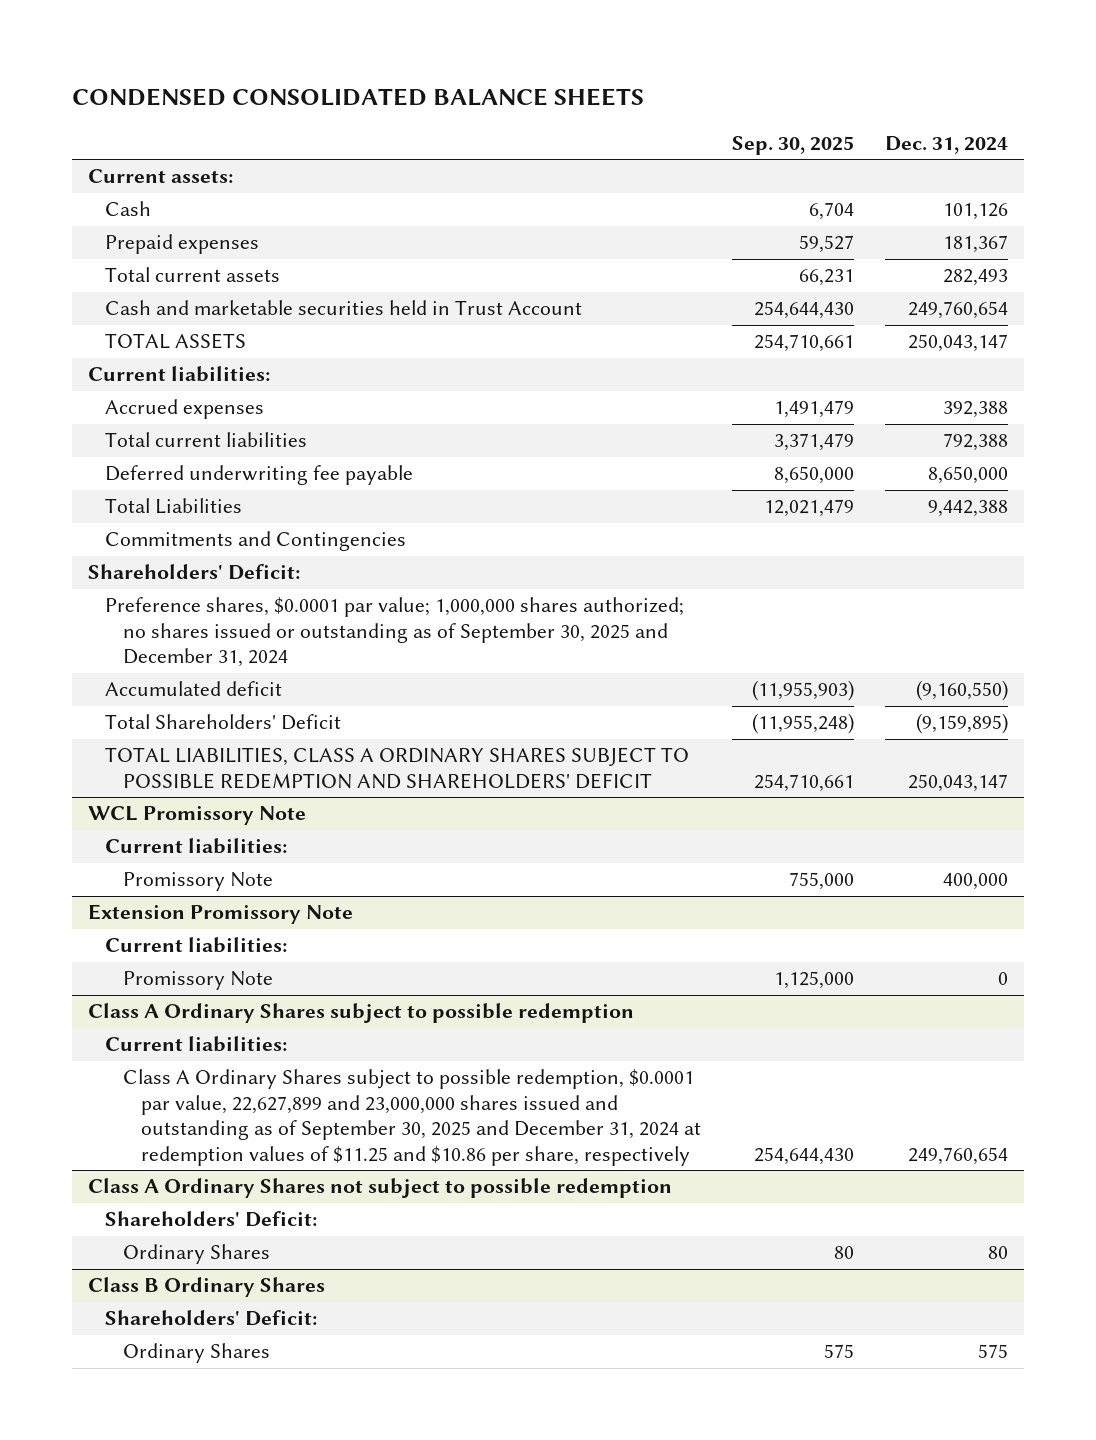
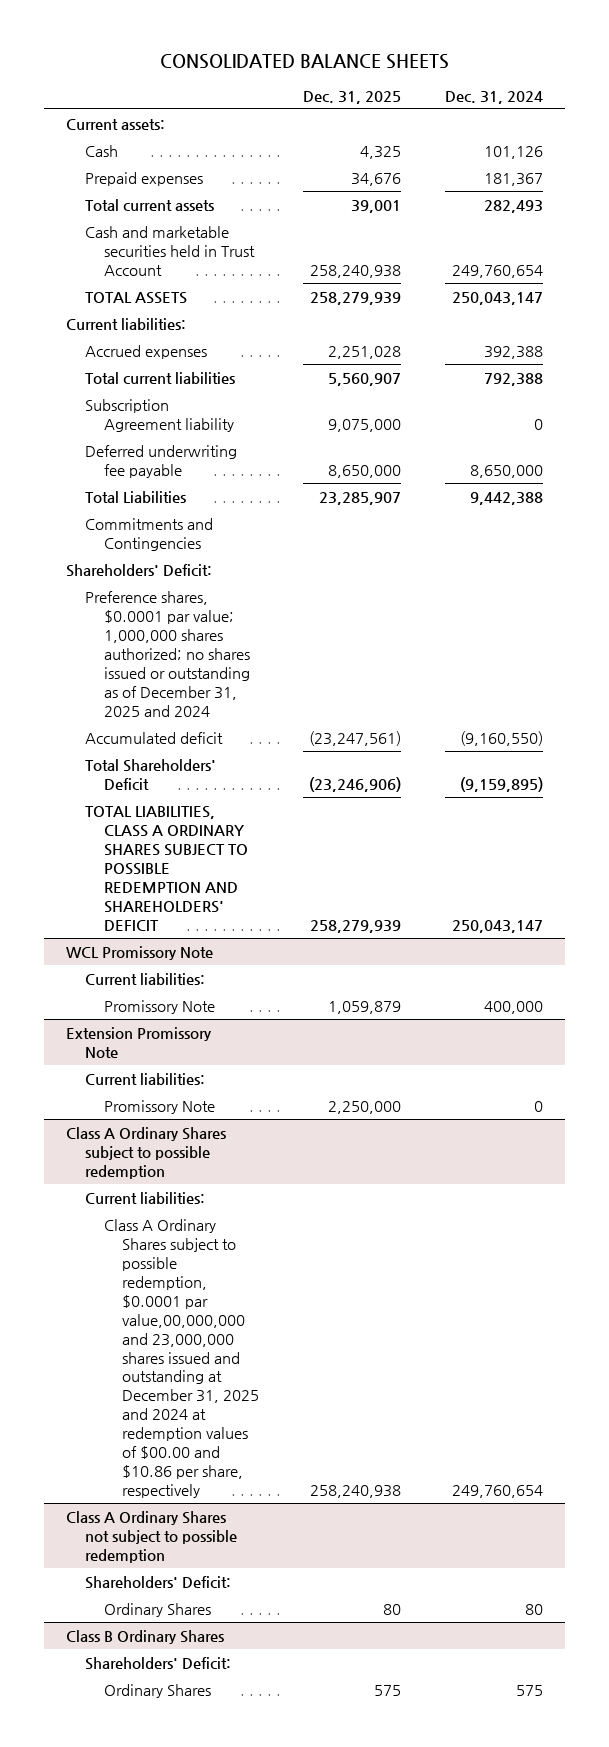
- CONDENSED CONSOLIDATED BALANCE SHEETS
+ CONSOLIDATED BALANCE SHEETS
- | Sep. 30, 2025 | Dec. 31, 2024
+ | Dec. 31, 2025 | Dec. 31, 2024
+ Subscription Agreement liability | 9,075,000 | 0
- Preference shares, $0.0001 par value; 1,000,000 shares authorized; no shares issued or outstanding as of September 30, 2025 and December 31, 2024
+ Preference shares, $0.0001 par value; 1,000,000 shares authorized; no shares issued or outstanding as of December 31, 2025 and 2024
@ Class A Ordinary Shares subject to possible redemption
- Class A Ordinary Shares subject to possible redemption, $0.0001 par value, 22,627,899 and 23,000,000 shares issued and outstanding as of September 30, 2025 and December 31, 2024 at redemption values of $11.25 and $10.86 per share, respectively | 254,644,430 | 249,760,654
+ Class A Ordinary Shares subject to possible redemption, $0.0001 par value,00,000,000 and 23,000,000 shares issued and outstanding at December 31, 2025 and 2024 at redemption values of $00.00 and $10.86 per share, respectively | 258,240,938 | 249,760,654

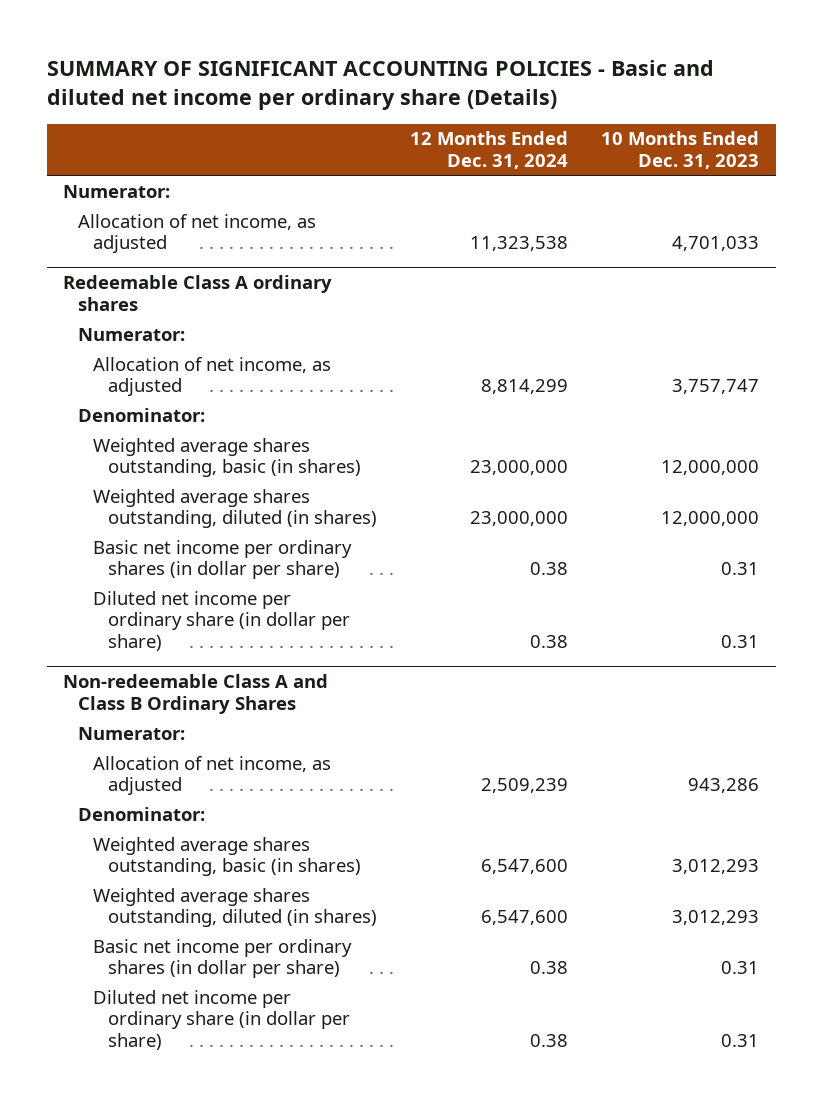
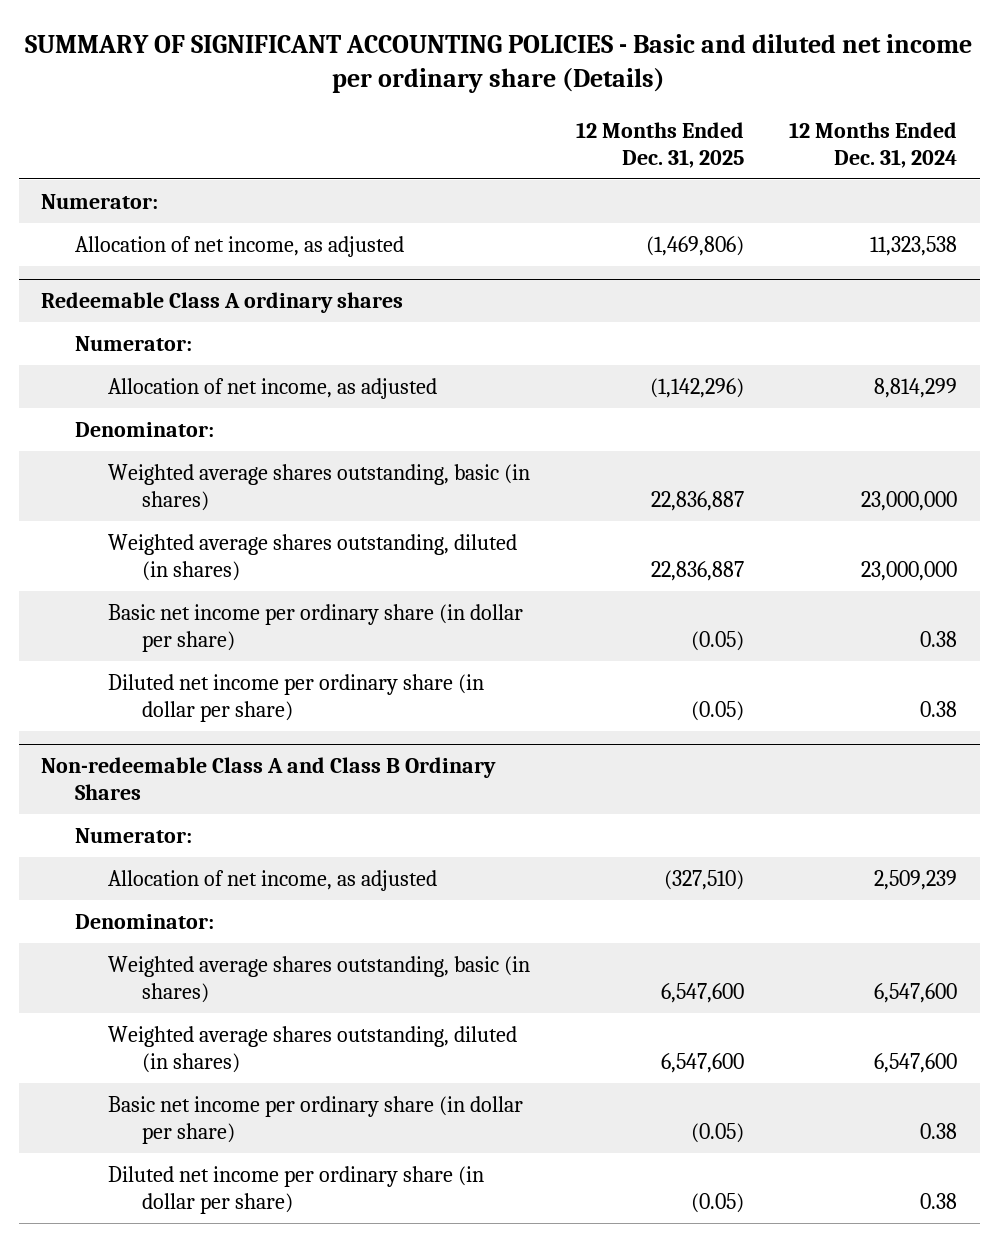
- | 12 Months Ended Dec. 31, 2024 | 10 Months Ended Dec. 31, 2023
+ | 12 Months Ended Dec. 31, 2025 | 12 Months Ended Dec. 31, 2024
@ Redeemable Class A ordinary shares
- Basic net income per ordinary shares (in dollar per share) | 0.38 | 0.31
+ Basic net income per ordinary share (in dollar per share) | (0.05) | 0.38
@ Non-redeemable Class A and Class B Ordinary Shares
- Basic net income per ordinary shares (in dollar per share) | 0.38 | 0.31
+ Basic net income per ordinary share (in dollar per share) | (0.05) | 0.38

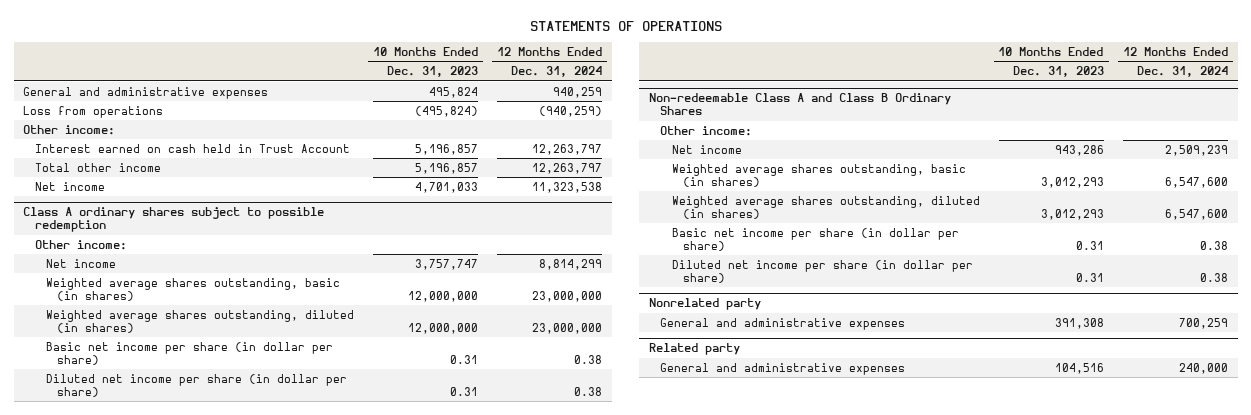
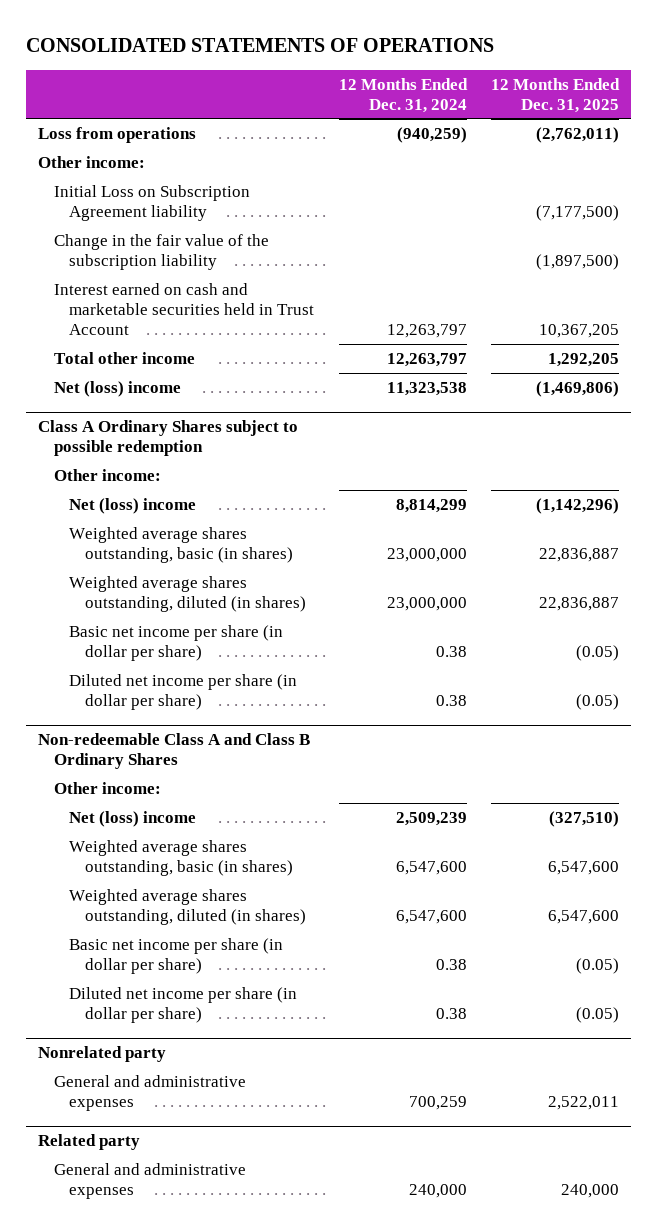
- STATEMENTS OF OPERATIONS
+ CONSOLIDATED STATEMENTS OF OPERATIONS
- | 10 Months Ended Dec. 31, 2023 | 12 Months Ended Dec. 31, 2024
+ | 12 Months Ended Dec. 31, 2024 | 12 Months Ended Dec. 31, 2025
- General and administrative expenses | 495,824 | 940,259
- Interest earned on cash held in Trust Account | 5,196,857 | 12,263,797
+ Initial Loss on Subscription Agreement liability | | (7,177,500)
+ Change in the fair value of the subscription liability | | (1,897,500)
+ Interest earned on cash and marketable securities held in Trust Account | 12,263,797 | 10,367,205
- Net income | 4,701,033 | 11,323,538
- Class A ordinary shares subject to possible redemption
+ Net (loss) income | 11,323,538 | (1,469,806)
+ Class A Ordinary Shares subject to possible redemption
- Net income | 3,757,747 | 8,814,299
+ Net (loss) income | 8,814,299 | (1,142,296)
@ Non-redeemable Class A and Class B Ordinary Shares
- Net income | 943,286 | 2,509,239
+ Net (loss) income | 2,509,239 | (327,510)

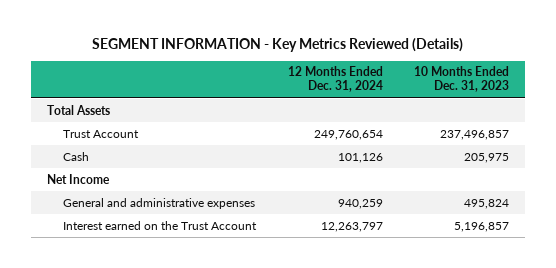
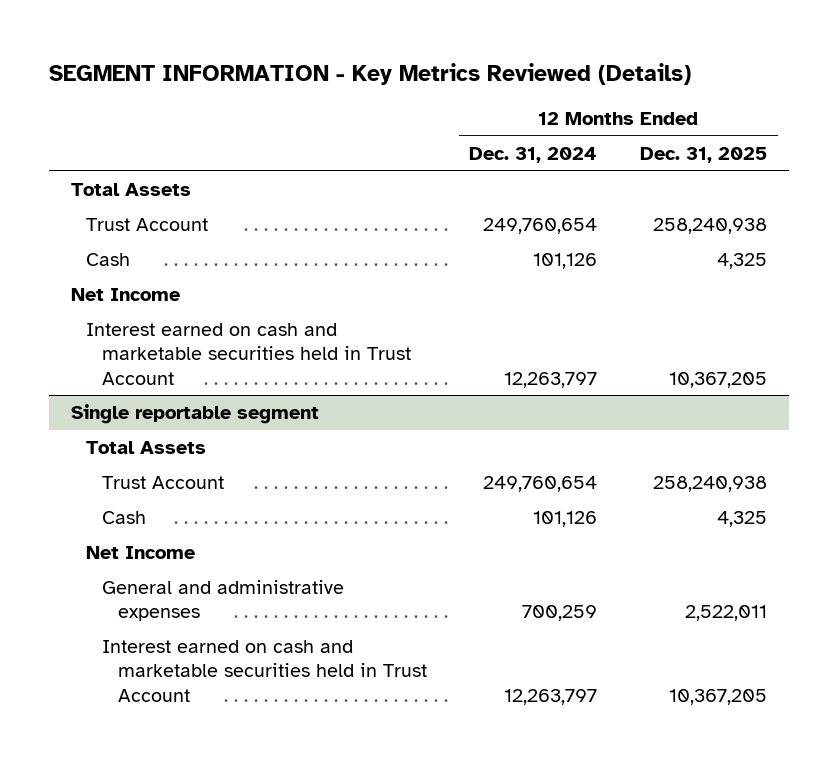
- | 12 Months Ended Dec. 31, 2024 | 10 Months Ended Dec. 31, 2023
+ | 12 Months Ended Dec. 31, 2024 | 12 Months Ended Dec. 31, 2025
- General and administrative expenses | 940,259 | 495,824
- Interest earned on the Trust Account | 12,263,797 | 5,196,857
+ Interest earned on cash and marketable securities held in Trust Account | 12,263,797 | 10,367,205
+ Single reportable segment
+ Total Assets
+ Trust Account | 249,760,654 | 258,240,938
+ Cash | 101,126 | 4,325
+ Net Income
+ General and administrative expenses | 700,259 | 2,522,011
+ Interest earned on cash and marketable securities held in Trust Account | 12,263,797 | 10,367,205

